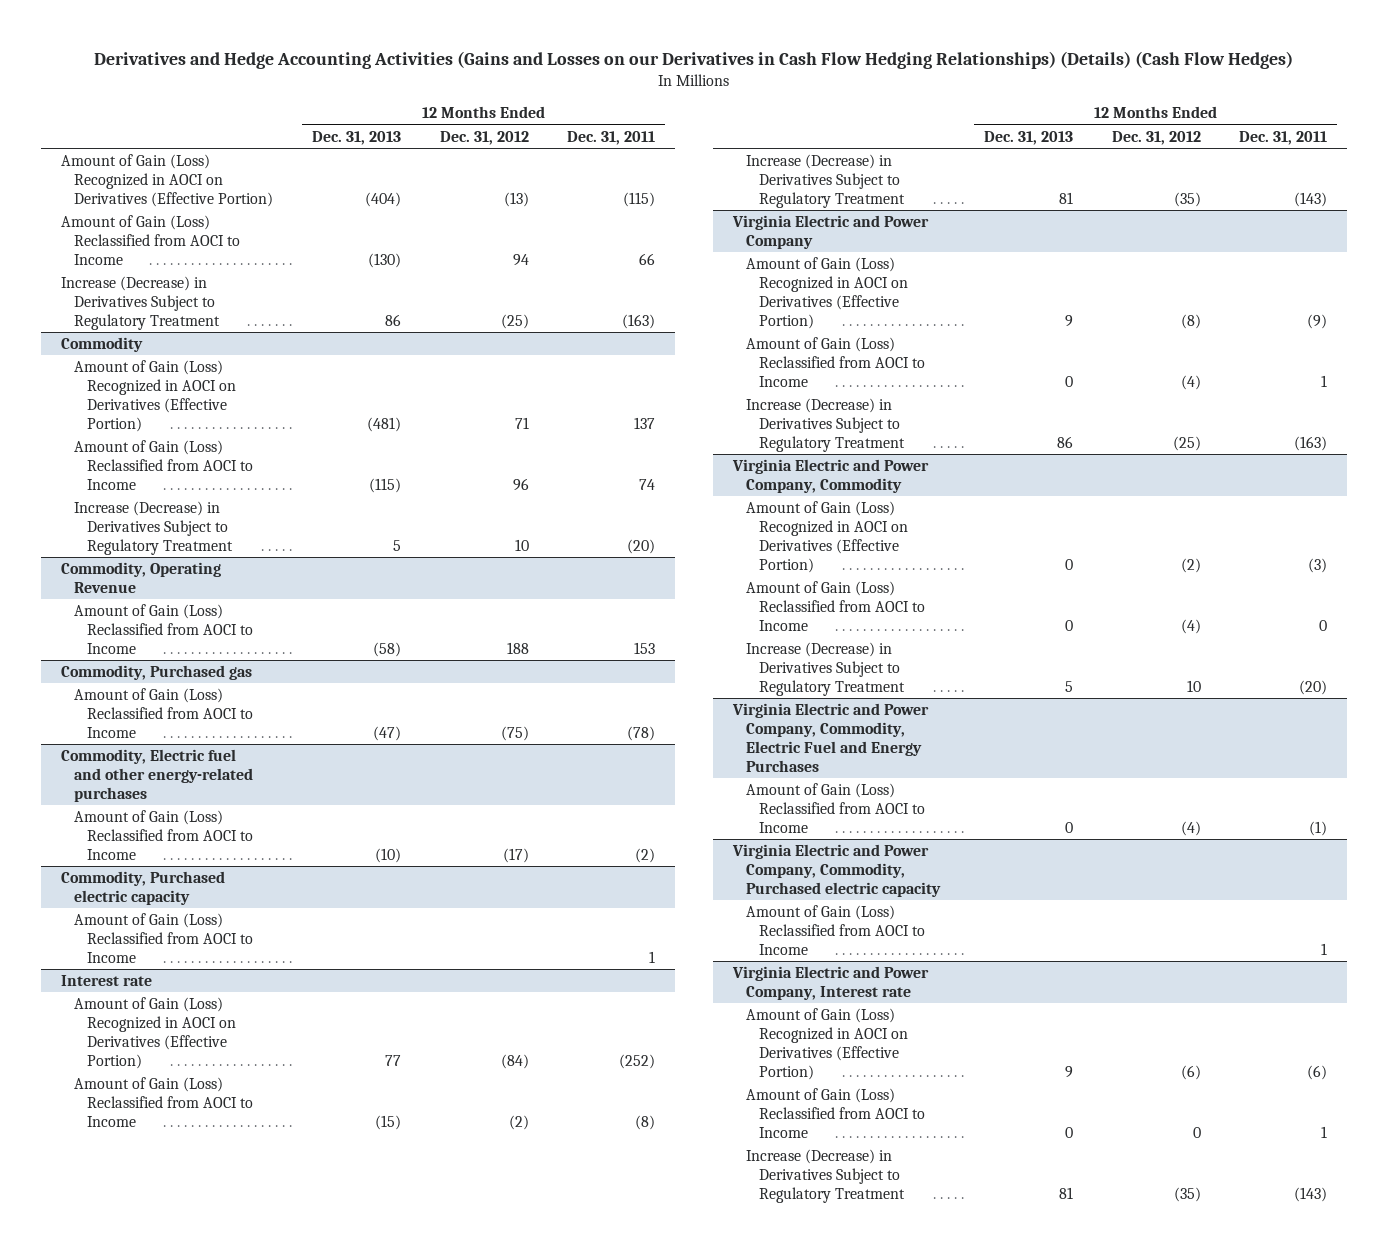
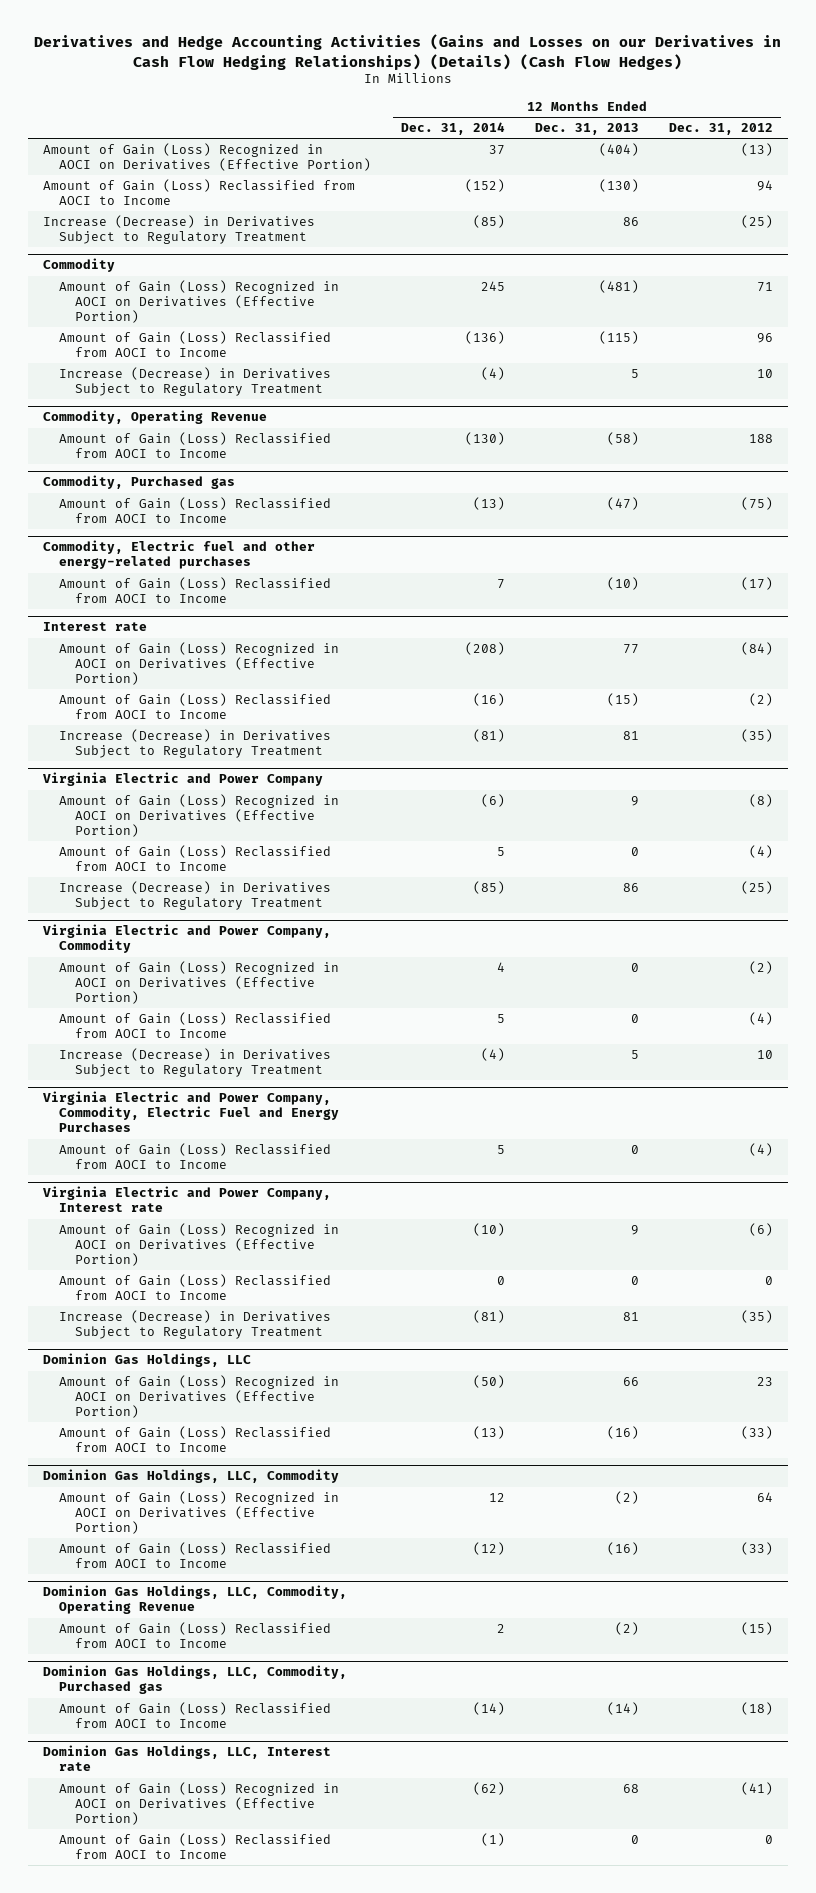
- | 12 Months Ended Dec. 31, 2013 | 12 Months Ended Dec. 31, 2012 | 12 Months Ended Dec. 31, 2011
+ | 12 Months Ended Dec. 31, 2014 | 12 Months Ended Dec. 31, 2013 | 12 Months Ended Dec. 31, 2012
- Commodity, Purchased electric capacity
- Amount of Gain (Loss) Reclassified from AOCI to Income | | | 1
- Virginia Electric and Power Company, Commodity, Purchased electric capacity
- Amount of Gain (Loss) Reclassified from AOCI to Income | | | 1
+ Dominion Gas Holdings, LLC
+ Amount of Gain (Loss) Recognized in AOCI on Derivatives (Effective Portion) | (50) | 66 | 23
+ Amount of Gain (Loss) Reclassified from AOCI to Income | (13) | (16) | (33)
+ Dominion Gas Holdings, LLC, Commodity
+ Amount of Gain (Loss) Recognized in AOCI on Derivatives (Effective Portion) | 12 | (2) | 64
+ Amount of Gain (Loss) Reclassified from AOCI to Income | (12) | (16) | (33)
+ Dominion Gas Holdings, LLC, Commodity, Operating Revenue
+ Amount of Gain (Loss) Reclassified from AOCI to Income | 2 | (2) | (15)
+ Dominion Gas Holdings, LLC, Commodity, Purchased gas
+ Amount of Gain (Loss) Reclassified from AOCI to Income | (14) | (14) | (18)
+ Dominion Gas Holdings, LLC, Interest rate
+ Amount of Gain (Loss) Recognized in AOCI on Derivatives (Effective Portion) | (62) | 68 | (41)
+ Amount of Gain (Loss) Reclassified from AOCI to Income | (1) | 0 | 0

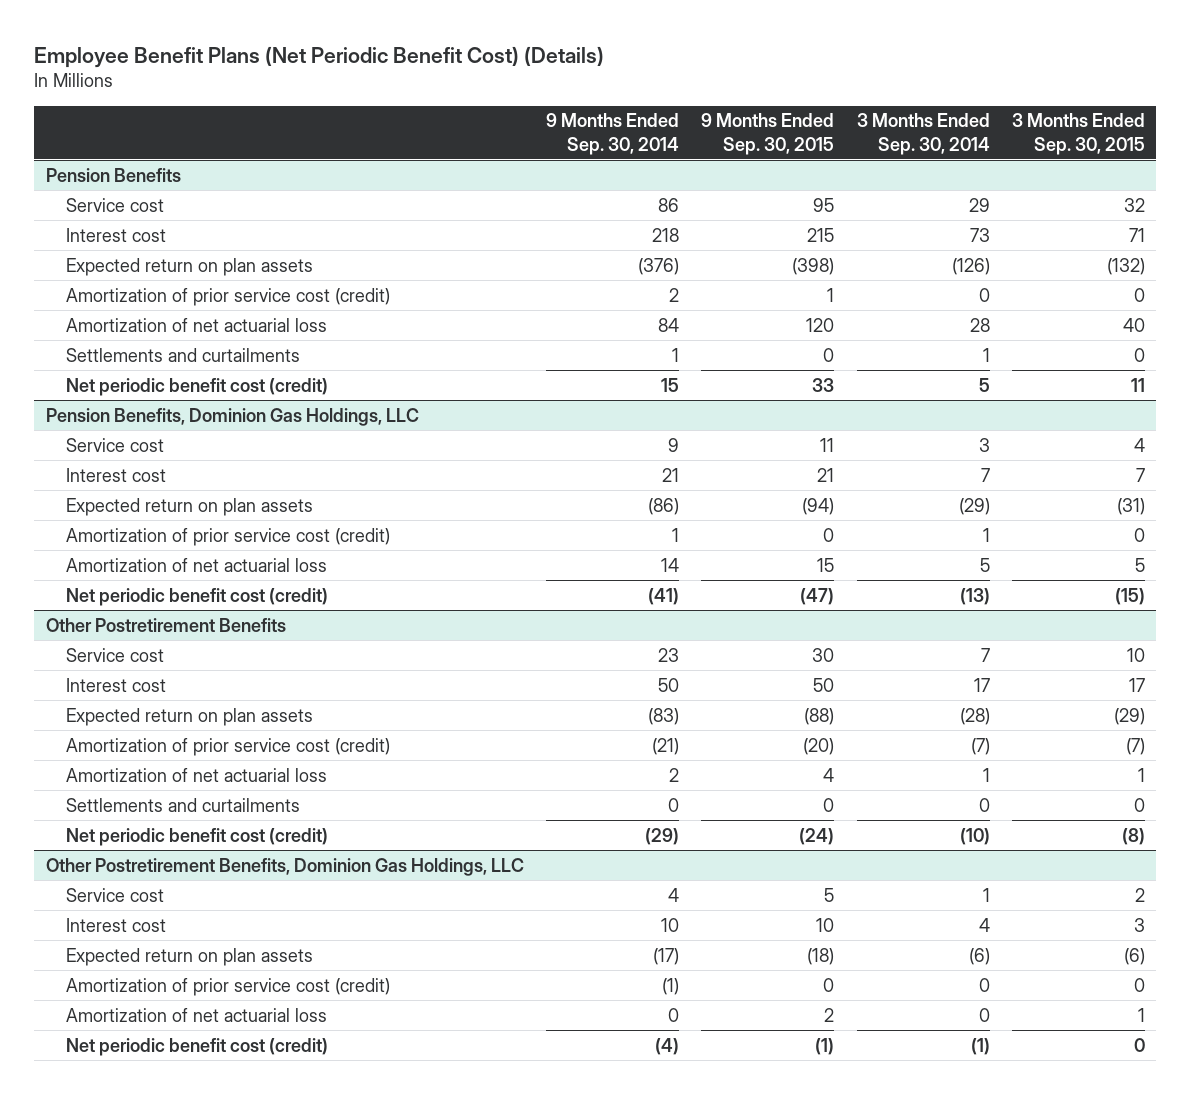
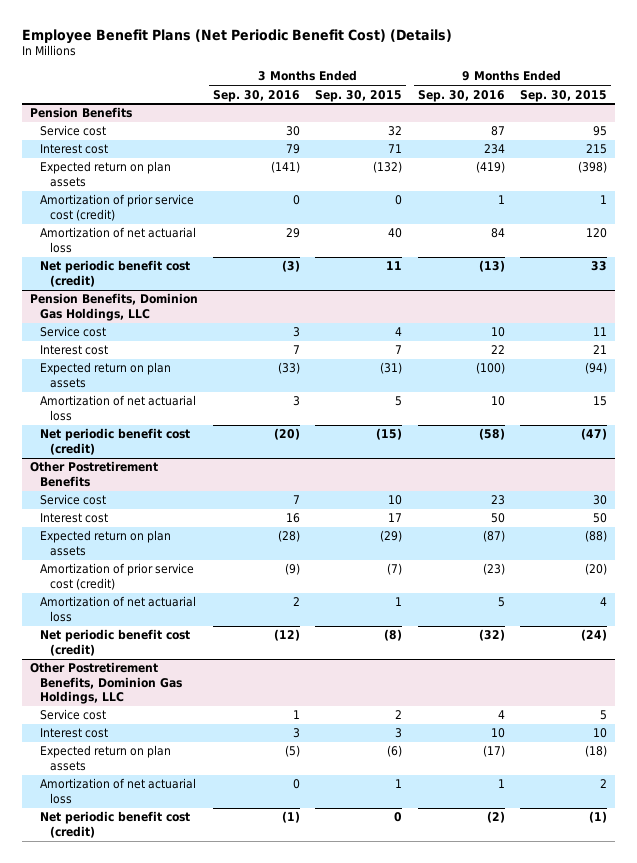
- | 9 Months Ended Sep. 30, 2014 | 9 Months Ended Sep. 30, 2015 | 3 Months Ended Sep. 30, 2014 | 3 Months Ended Sep. 30, 2015
+ | 3 Months Ended Sep. 30, 2016 | 3 Months Ended Sep. 30, 2015 | 9 Months Ended Sep. 30, 2016 | 9 Months Ended Sep. 30, 2015
@ Pension Benefits
- Settlements and curtailments | 1 | 0 | 1 | 0
@ Pension Benefits, Dominion Gas Holdings, LLC
- Amortization of prior service cost (credit) | 1 | 0 | 1 | 0
@ Other Postretirement Benefits
- Settlements and curtailments | 0 | 0 | 0 | 0
@ Other Postretirement Benefits, Dominion Gas Holdings, LLC
- Amortization of prior service cost (credit) | (1) | 0 | 0 | 0

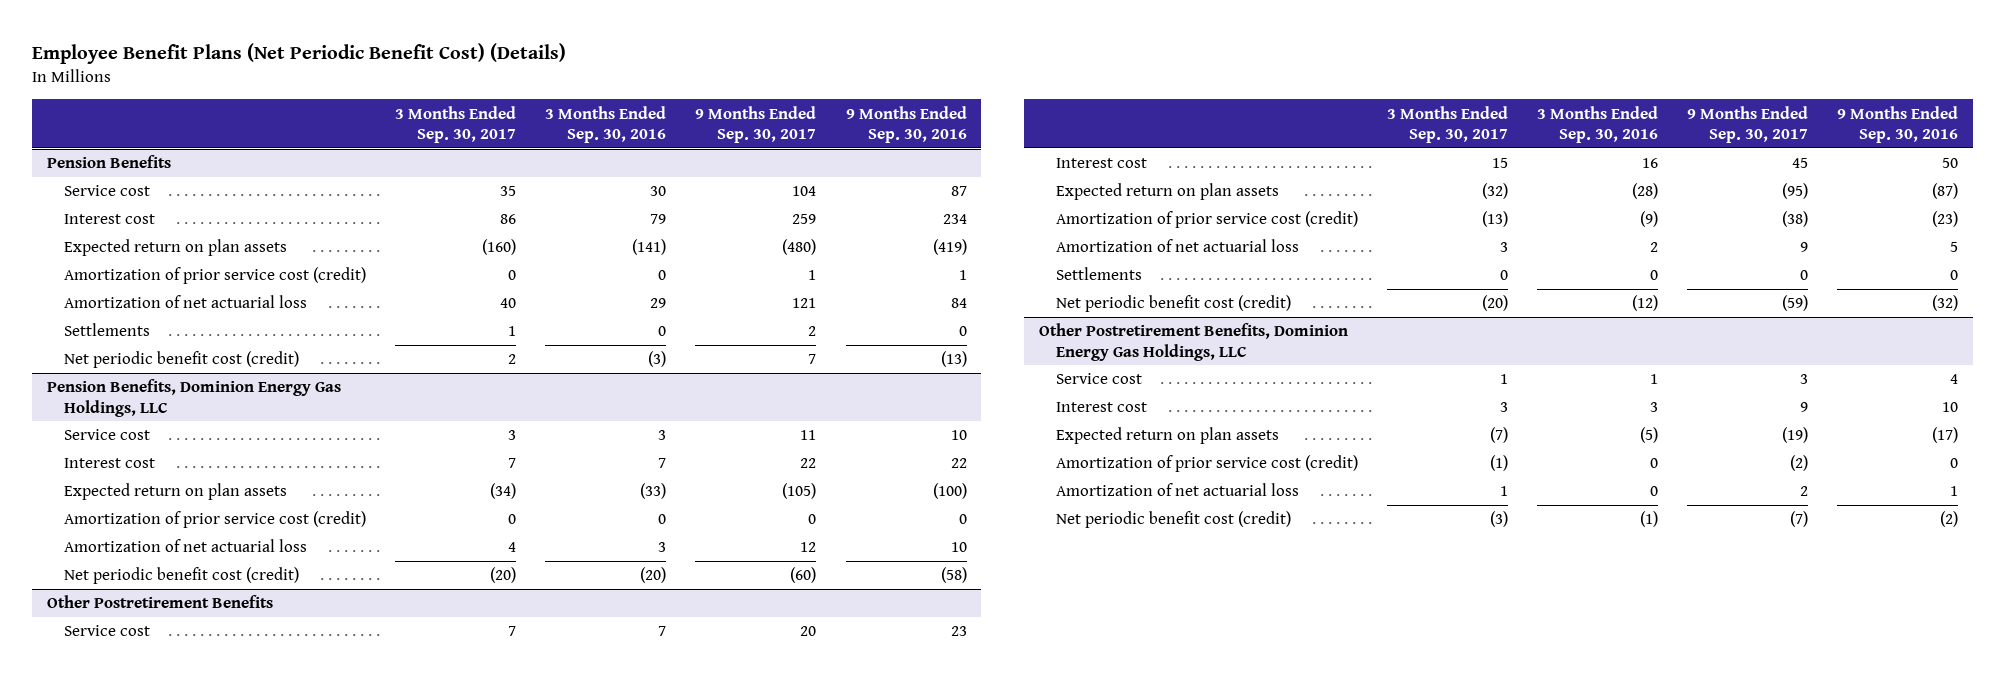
- | 3 Months Ended Sep. 30, 2016 | 3 Months Ended Sep. 30, 2015 | 9 Months Ended Sep. 30, 2016 | 9 Months Ended Sep. 30, 2015
+ | 3 Months Ended Sep. 30, 2017 | 3 Months Ended Sep. 30, 2016 | 9 Months Ended Sep. 30, 2017 | 9 Months Ended Sep. 30, 2016
@ Pension Benefits
+ Settlements | 1 | 0 | 2 | 0
- Pension Benefits, Dominion Gas Holdings, LLC
+ Pension Benefits, Dominion Energy Gas Holdings, LLC
+ Amortization of prior service cost (credit) | 0 | 0 | 0 | 0
@ Other Postretirement Benefits
+ Settlements | 0 | 0 | 0 | 0
- Other Postretirement Benefits, Dominion Gas Holdings, LLC
+ Other Postretirement Benefits, Dominion Energy Gas Holdings, LLC
+ Amortization of prior service cost (credit) | (1) | 0 | (2) | 0

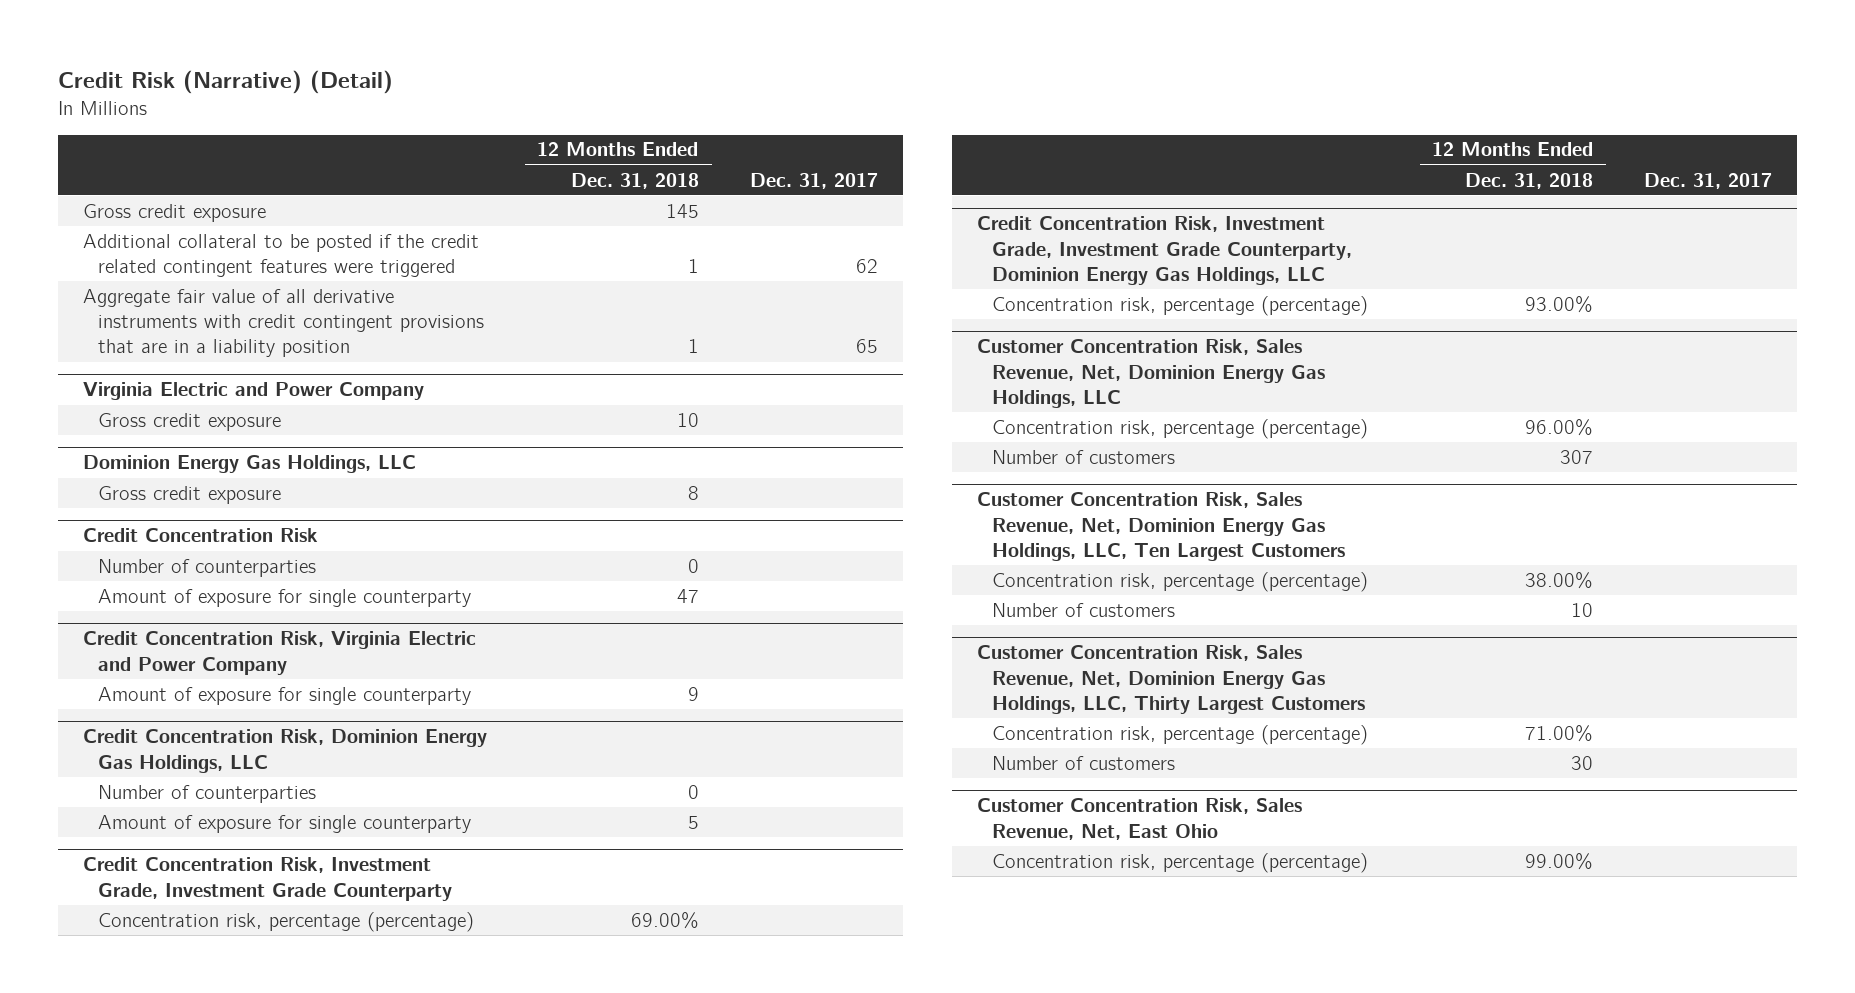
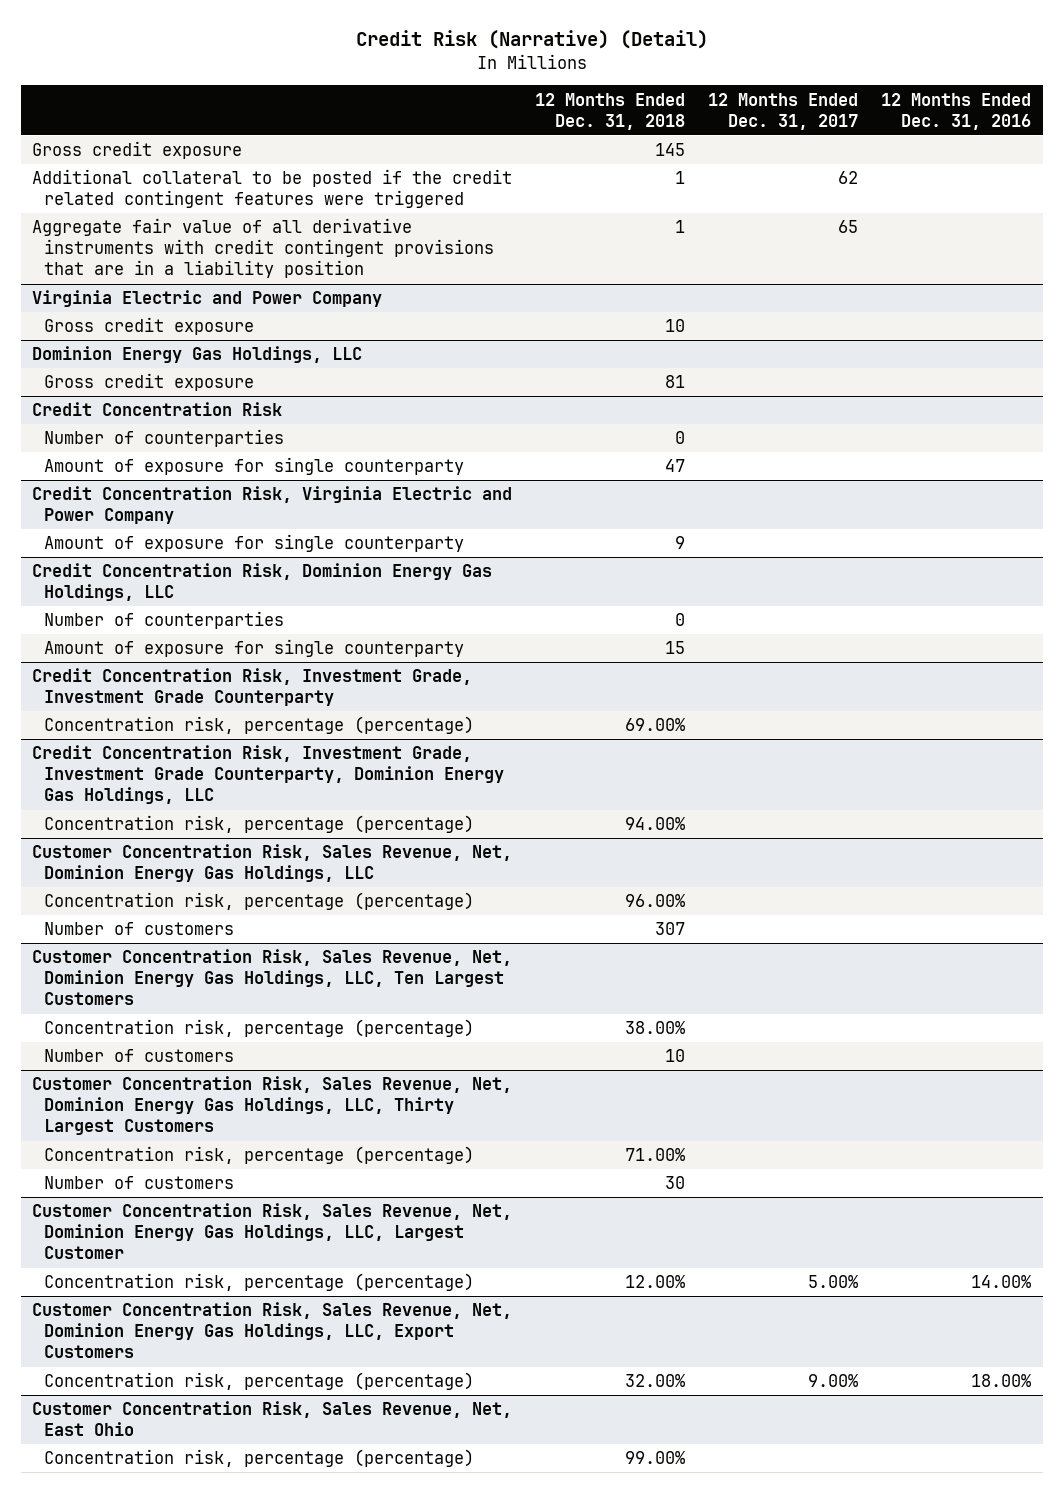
- | 12 Months Ended Dec. 31, 2018 | Dec. 31, 2017
+ | 12 Months Ended Dec. 31, 2018 | 12 Months Ended Dec. 31, 2017 | 12 Months Ended Dec. 31, 2016
@ Dominion Energy Gas Holdings, LLC
- Gross credit exposure | 8 |
+ Gross credit exposure | 81 | |
@ Credit Concentration Risk, Dominion Energy Gas Holdings, LLC
- Amount of exposure for single counterparty | 5 |
+ Amount of exposure for single counterparty | 15 | |
@ Credit Concentration Risk, Investment Grade, Investment Grade Counterparty, Dominion Energy Gas Holdings, LLC
- Concentration risk, percentage (percentage) | 93.00% |
+ Concentration risk, percentage (percentage) | 94.00% | |
+ Customer Concentration Risk, Sales Revenue, Net, Dominion Energy Gas Holdings, LLC, Largest Customer
+ Concentration risk, percentage (percentage) | 12.00% | 5.00% | 14.00%
+ Customer Concentration Risk, Sales Revenue, Net, Dominion Energy Gas Holdings, LLC, Export Customers
+ Concentration risk, percentage (percentage) | 32.00% | 9.00% | 18.00%

